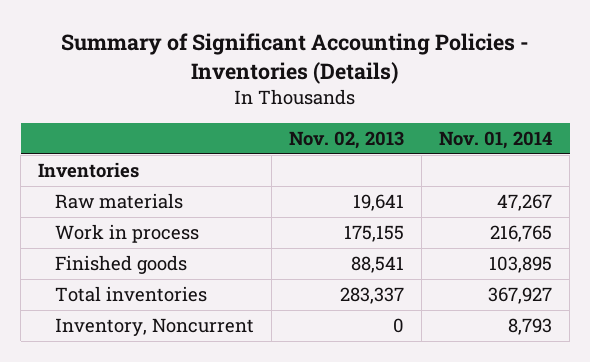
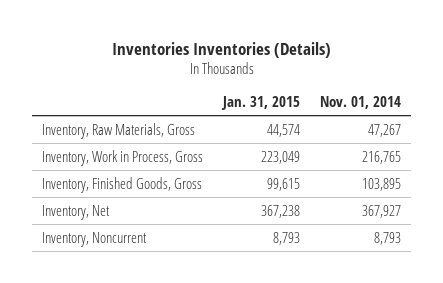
- Summary of Significant Accounting Policies - Inventories (Details)
+ Inventories Inventories (Details)
- | Nov. 02, 2013 | Nov. 01, 2014
+ | Jan. 31, 2015 | Nov. 01, 2014
- Inventories
- Raw materials | 19,641 | 47,267
- Work in process | 175,155 | 216,765
- Finished goods | 88,541 | 103,895
- Total inventories | 283,337 | 367,927
+ Inventory, Raw Materials, Gross | 44,574 | 47,267
+ Inventory, Work in Process, Gross | 223,049 | 216,765
+ Inventory, Finished Goods, Gross | 99,615 | 103,895
+ Inventory, Net | 367,238 | 367,927

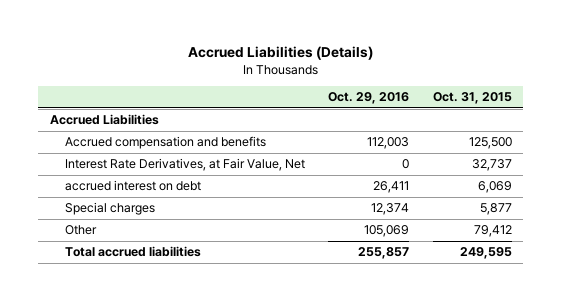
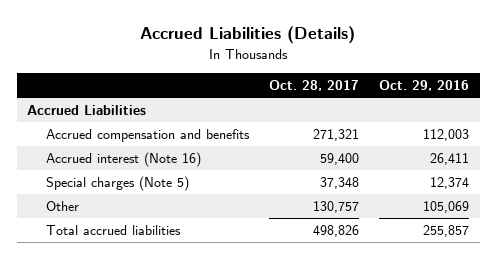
- | Oct. 29, 2016 | Oct. 31, 2015
+ | Oct. 28, 2017 | Oct. 29, 2016
- Interest Rate Derivatives, at Fair Value, Net | 0 | 32,737
- accrued interest on debt | 26,411 | 6,069
- Special charges | 12,374 | 5,877
+ Accrued interest (Note 16) | 59,400 | 26,411
+ Special charges (Note 5) | 37,348 | 12,374

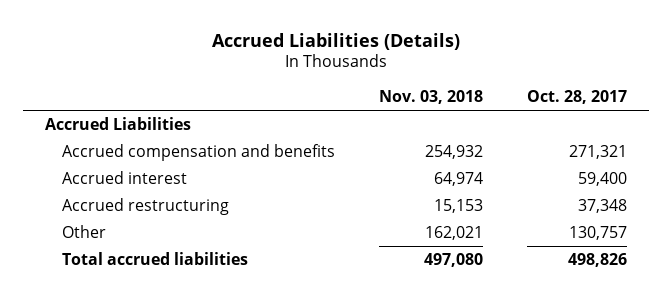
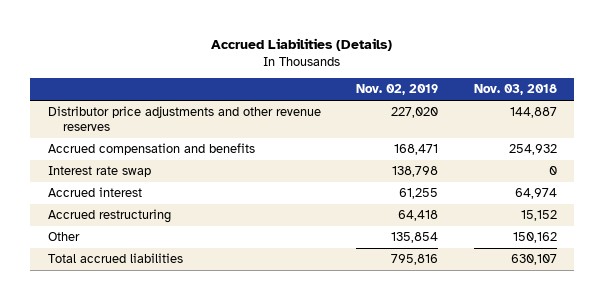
- | Nov. 03, 2018 | Oct. 28, 2017
+ | Nov. 02, 2019 | Nov. 03, 2018
- Accrued Liabilities
+ Distributor price adjustments and other revenue reserves | 227,020 | 144,887
+ Interest rate swap | 138,798 | 0
- Accrued restructuring | 15,153 | 37,348
- Other | 162,021 | 130,757
- Total accrued liabilities | 497,080 | 498,826
+ Accrued restructuring | 64,418 | 15,152
+ Other | 135,854 | 150,162
+ Total accrued liabilities | 795,816 | 630,107

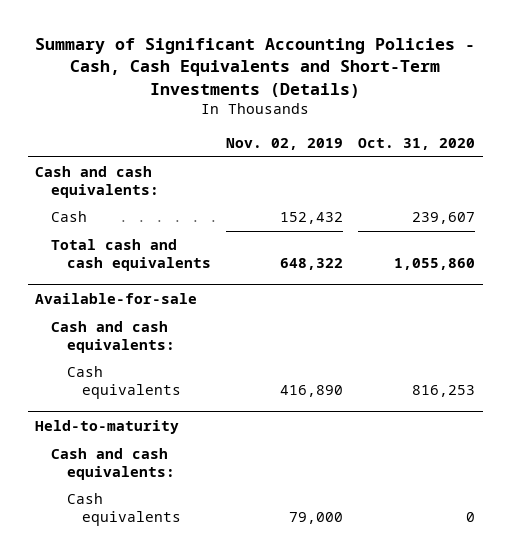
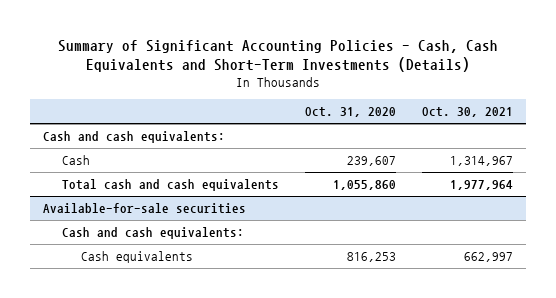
- | Nov. 02, 2019 | Oct. 31, 2020
+ | Oct. 31, 2020 | Oct. 30, 2021
- Available-for-sale
+ Available-for-sale securities
- Held-to-maturity
- Cash and cash equivalents:
- Cash equivalents | 79,000 | 0

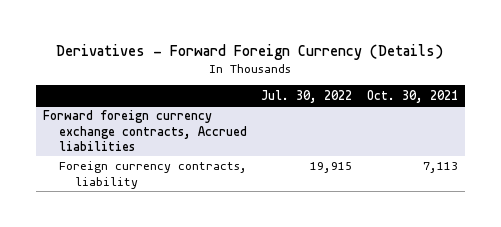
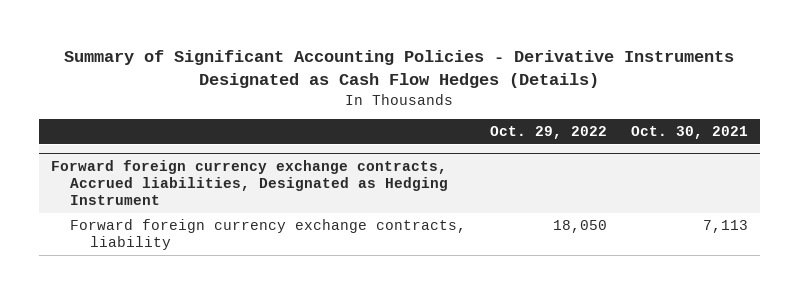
- Derivatives - Forward Foreign Currency (Details)
+ Summary of Significant Accounting Policies - Derivative Instruments Designated as Cash Flow Hedges (Details)
- | Jul. 30, 2022 | Oct. 30, 2021
+ | Oct. 29, 2022 | Oct. 30, 2021
- Forward foreign currency exchange contracts, Accrued liabilities
- Foreign currency contracts, liability | 19,915 | 7,113
+ Forward foreign currency exchange contracts, Accrued liabilities, Designated as Hedging Instrument
+ Forward foreign currency exchange contracts, liability | 18,050 | 7,113

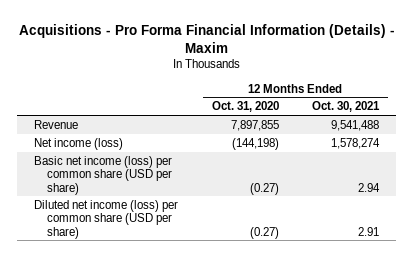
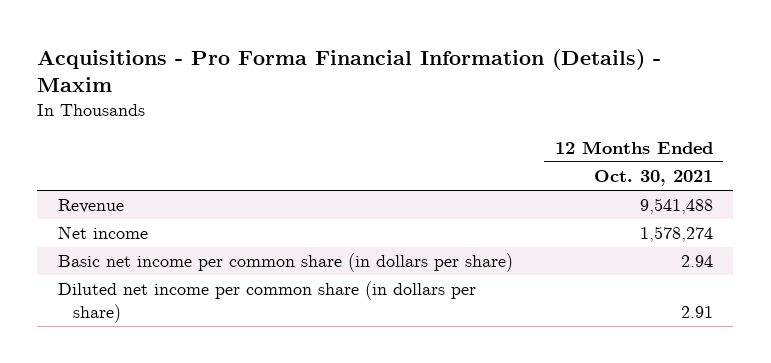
- | 12 Months Ended Oct. 31, 2020 | 12 Months Ended Oct. 30, 2021
+ | 12 Months Ended Oct. 30, 2021
- Net income (loss) | (144,198) | 1,578,274
- Basic net income (loss) per common share (USD per share) | (0.27) | 2.94
- Diluted net income (loss) per common share (USD per share) | (0.27) | 2.91
+ Net income | 1,578,274
+ Basic net income per common share (in dollars per share) | 2.94
+ Diluted net income per common share (in dollars per share) | 2.91

